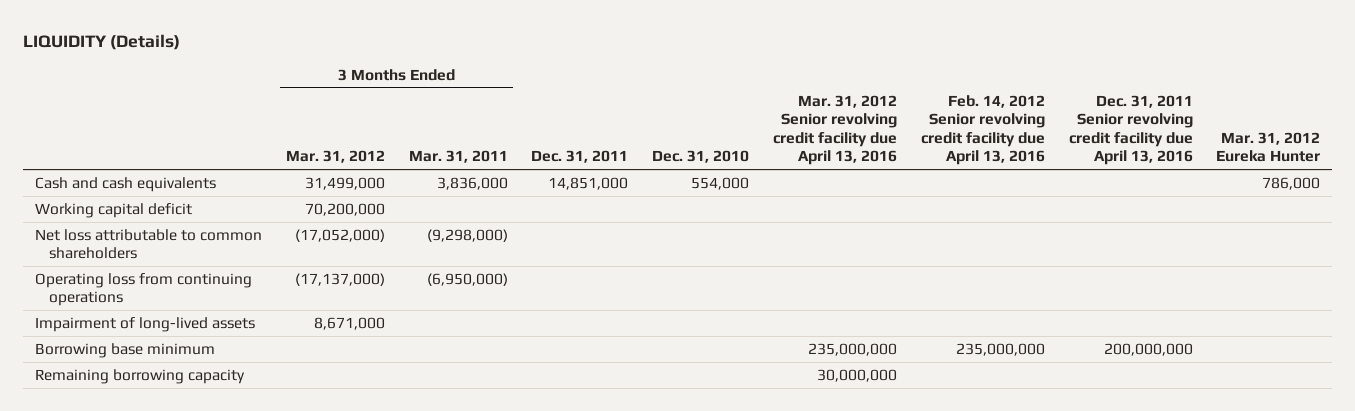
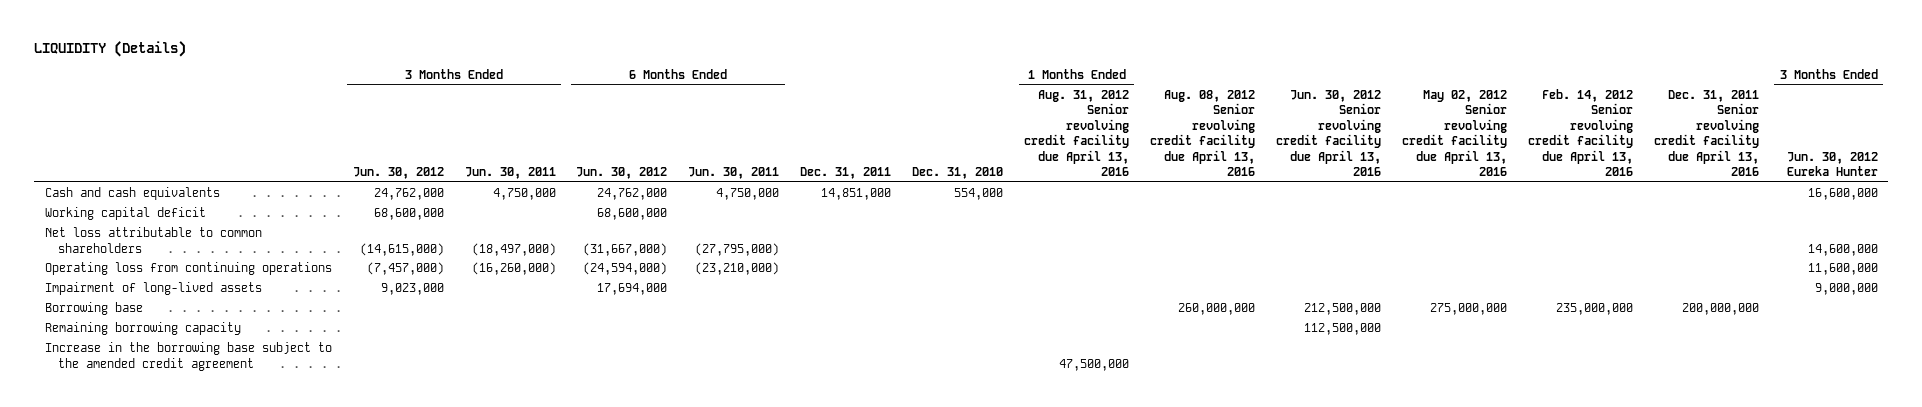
- | 3 Months Ended Mar. 31, 2012 | 3 Months Ended Mar. 31, 2011 | Dec. 31, 2011 | Dec. 31, 2010 | Mar. 31, 2012 Senior revolving credit facility due April 13, 2016 | Feb. 14, 2012 Senior revolving credit facility due April 13, 2016 | Dec. 31, 2011 Senior revolving credit facility due April 13, 2016 | Mar. 31, 2012 Eureka Hunter
+ | 3 Months Ended Jun. 30, 2012 | 3 Months Ended Jun. 30, 2011 | 6 Months Ended Jun. 30, 2012 | 6 Months Ended Jun. 30, 2011 | Dec. 31, 2011 | Dec. 31, 2010 | 1 Months Ended Aug. 31, 2012 Senior revolving credit facility due April 13, 2016 | Aug. 08, 2012 Senior revolving credit facility due April 13, 2016 | Jun. 30, 2012 Senior revolving credit facility due April 13, 2016 | May 02, 2012 Senior revolving credit facility due April 13, 2016 | Feb. 14, 2012 Senior revolving credit facility due April 13, 2016 | Dec. 31, 2011 Senior revolving credit facility due April 13, 2016 | 3 Months Ended Jun. 30, 2012 Eureka Hunter
- Borrowing base minimum | | | | | 235,000,000 | 235,000,000 | 200,000,000 |
+ Borrowing base | | | | | | | | 260,000,000 | 212,500,000 | 275,000,000 | 235,000,000 | 200,000,000 |
+ Increase in the borrowing base subject to the amended credit agreement | | | | | | | 47,500,000 | | | | | |

